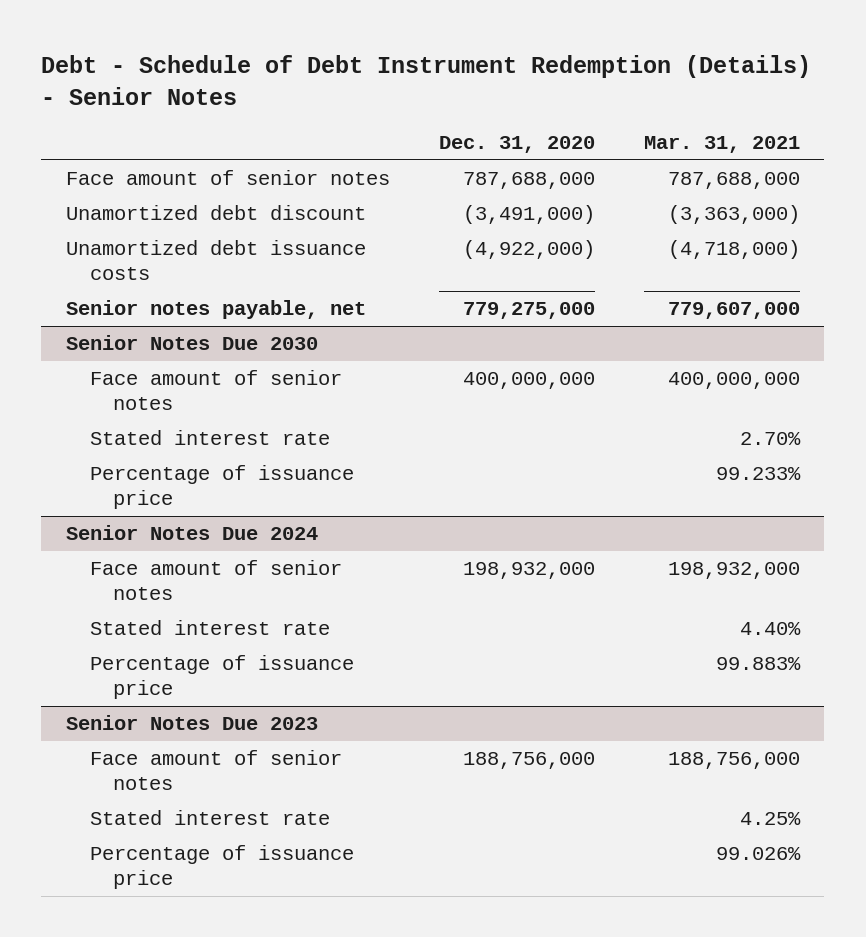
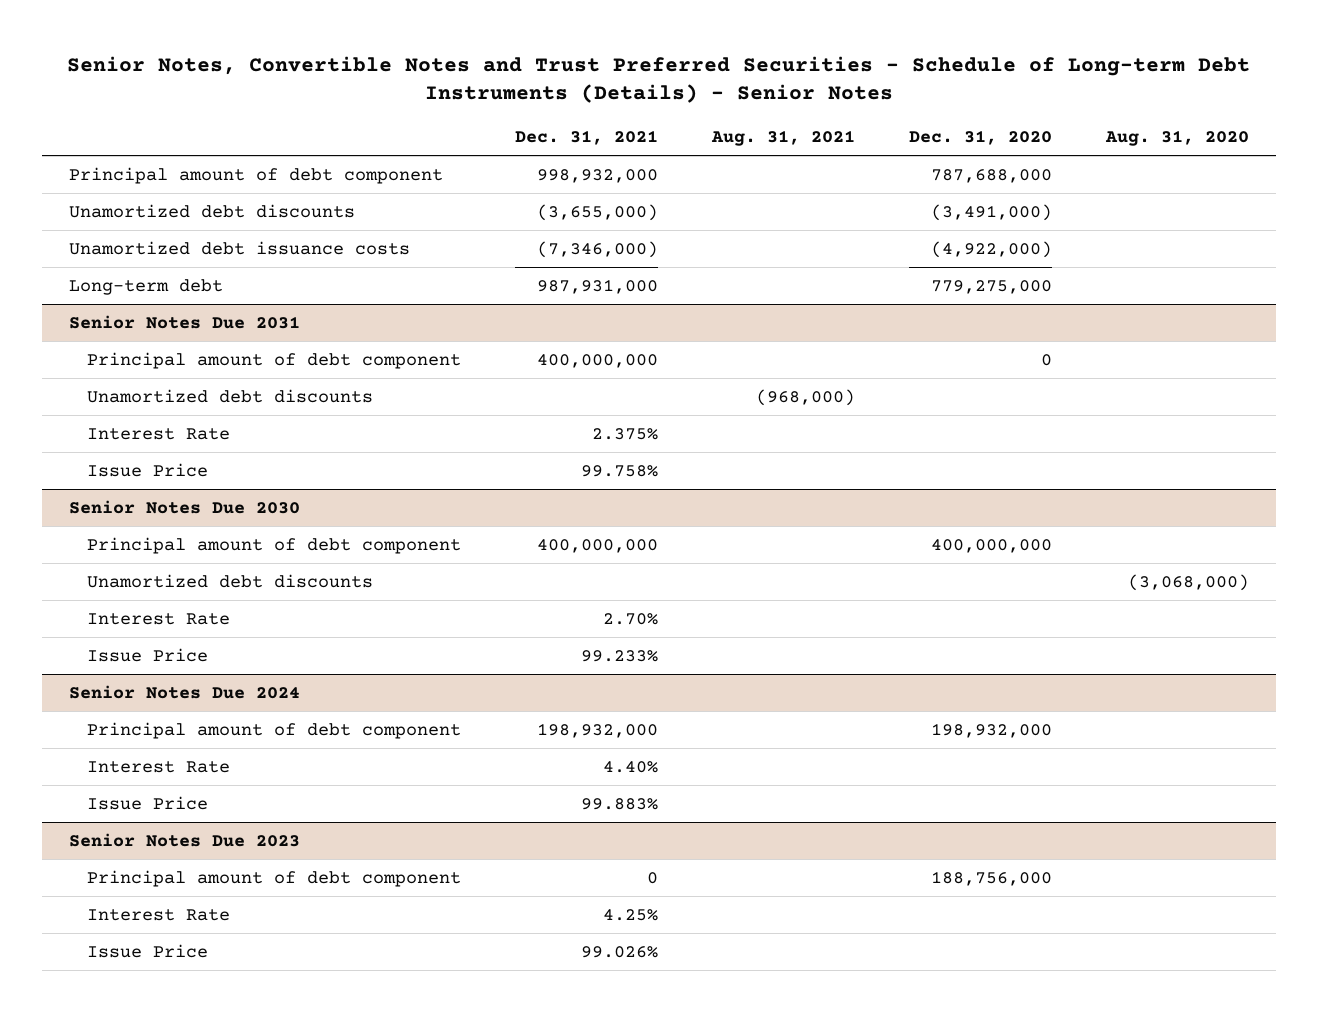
- Debt - Schedule of Debt Instrument Redemption (Details) - Senior Notes
+ Senior Notes, Convertible Notes and Trust Preferred Securities - Schedule of Long-term Debt Instruments (Details) - Senior Notes
- | Dec. 31, 2020 | Mar. 31, 2021
+ | Dec. 31, 2021 | Aug. 31, 2021 | Dec. 31, 2020 | Aug. 31, 2020
- Face amount of senior notes | 787,688,000 | 787,688,000
- Unamortized debt discount | (3,491,000) | (3,363,000)
+ Principal amount of debt component | 998,932,000 | | 787,688,000 |
+ Unamortized debt discounts | (3,655,000) | | (3,491,000) |
- Senior notes payable, net | 779,275,000 | 779,607,000
+ Long-term debt | 987,931,000 | | 779,275,000 |
+ Senior Notes Due 2031
+ Principal amount of debt component | 400,000,000 | | 0 |
+ Unamortized debt discounts | | (968,000) | |
+ Interest Rate | 2.375% | | |
+ Issue Price | 99.758% | | |
@ Senior Notes Due 2030
- Face amount of senior notes | 400,000,000 | 400,000,000
- Stated interest rate | | 2.70%
- Percentage of issuance price | | 99.233%
+ Principal amount of debt component | 400,000,000 | | 400,000,000 |
+ Unamortized debt discounts | | | | (3,068,000)
+ Interest Rate | 2.70% | | |
+ Issue Price | 99.233% | | |
@ Senior Notes Due 2024
- Face amount of senior notes | 198,932,000 | 198,932,000
- Stated interest rate | | 4.40%
- Percentage of issuance price | | 99.883%
+ Principal amount of debt component | 198,932,000 | | 198,932,000 |
+ Interest Rate | 4.40% | | |
+ Issue Price | 99.883% | | |
@ Senior Notes Due 2023
- Face amount of senior notes | 188,756,000 | 188,756,000
- Stated interest rate | | 4.25%
- Percentage of issuance price | | 99.026%
+ Principal amount of debt component | 0 | | 188,756,000 |
+ Interest Rate | 4.25% | | |
+ Issue Price | 99.026% | | |

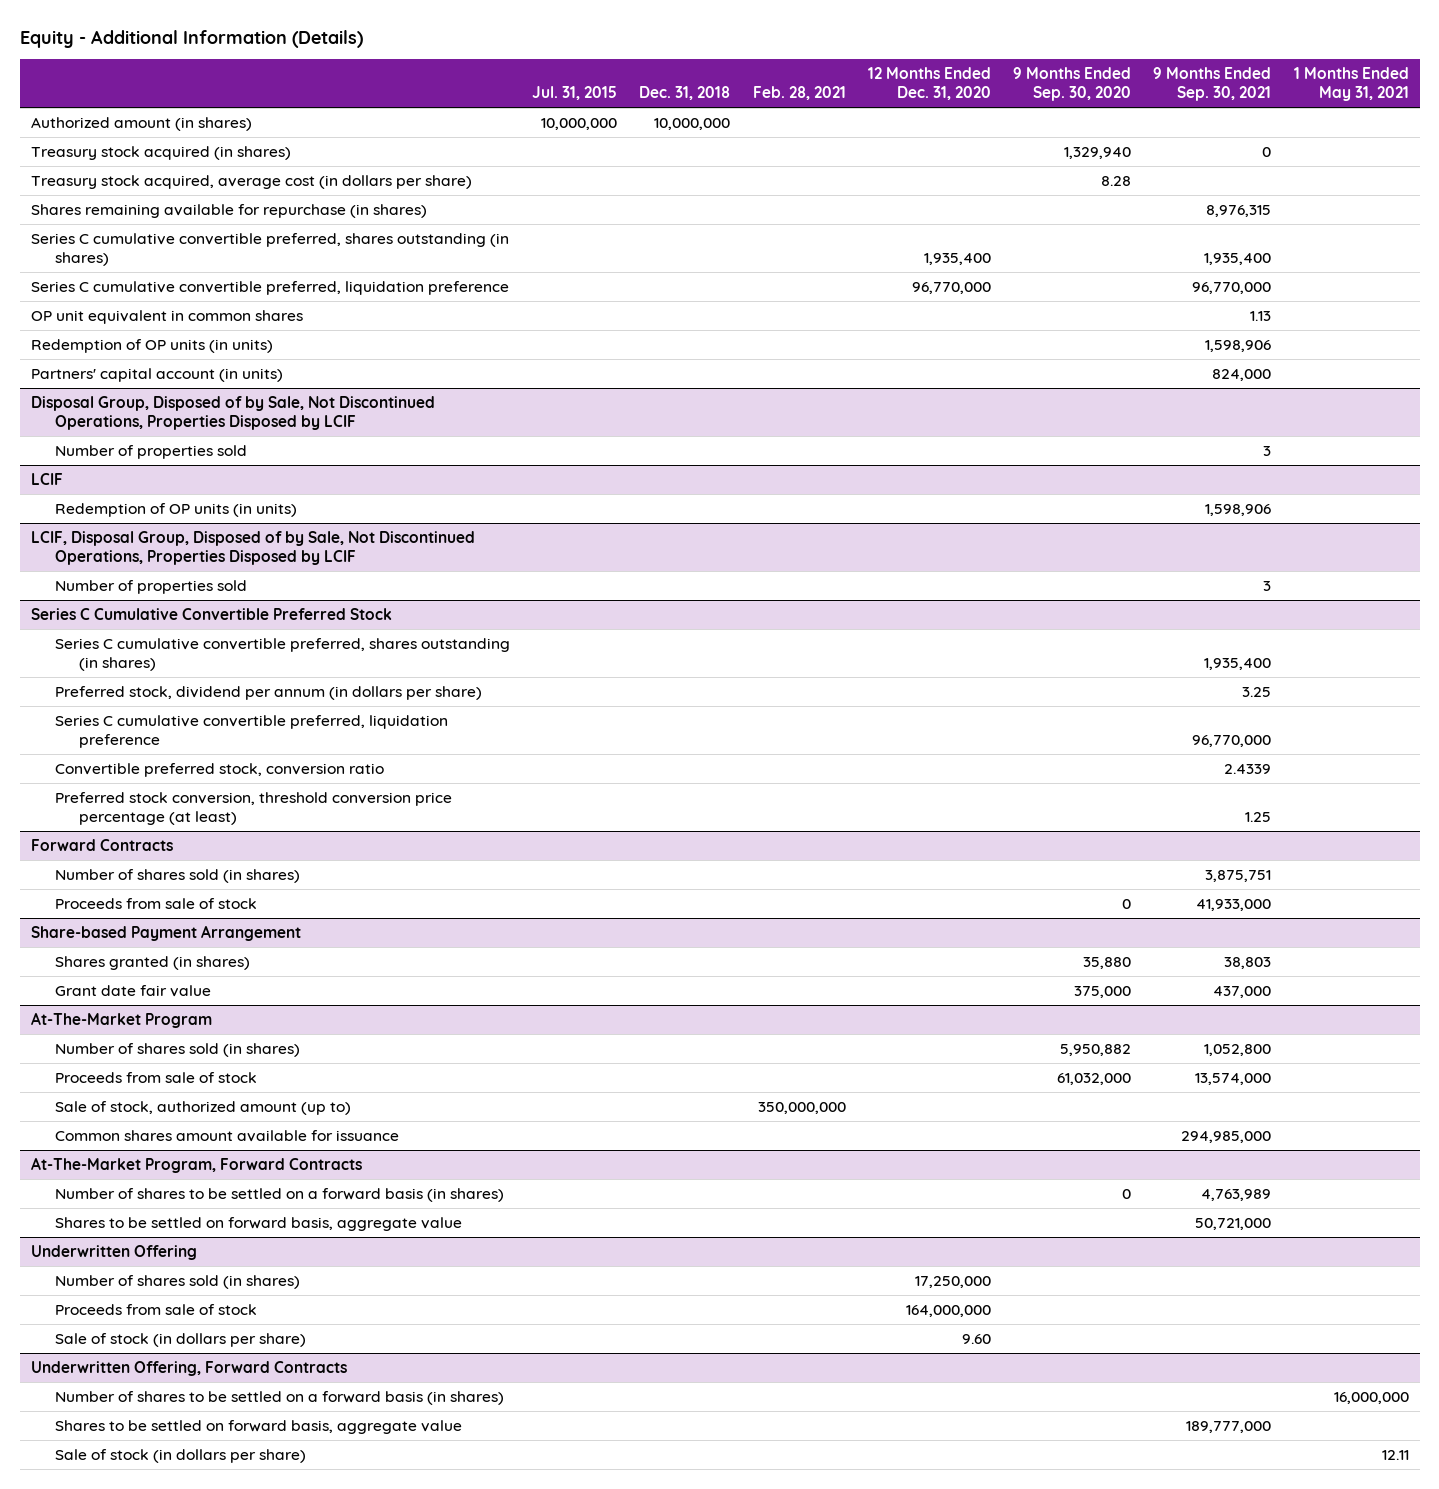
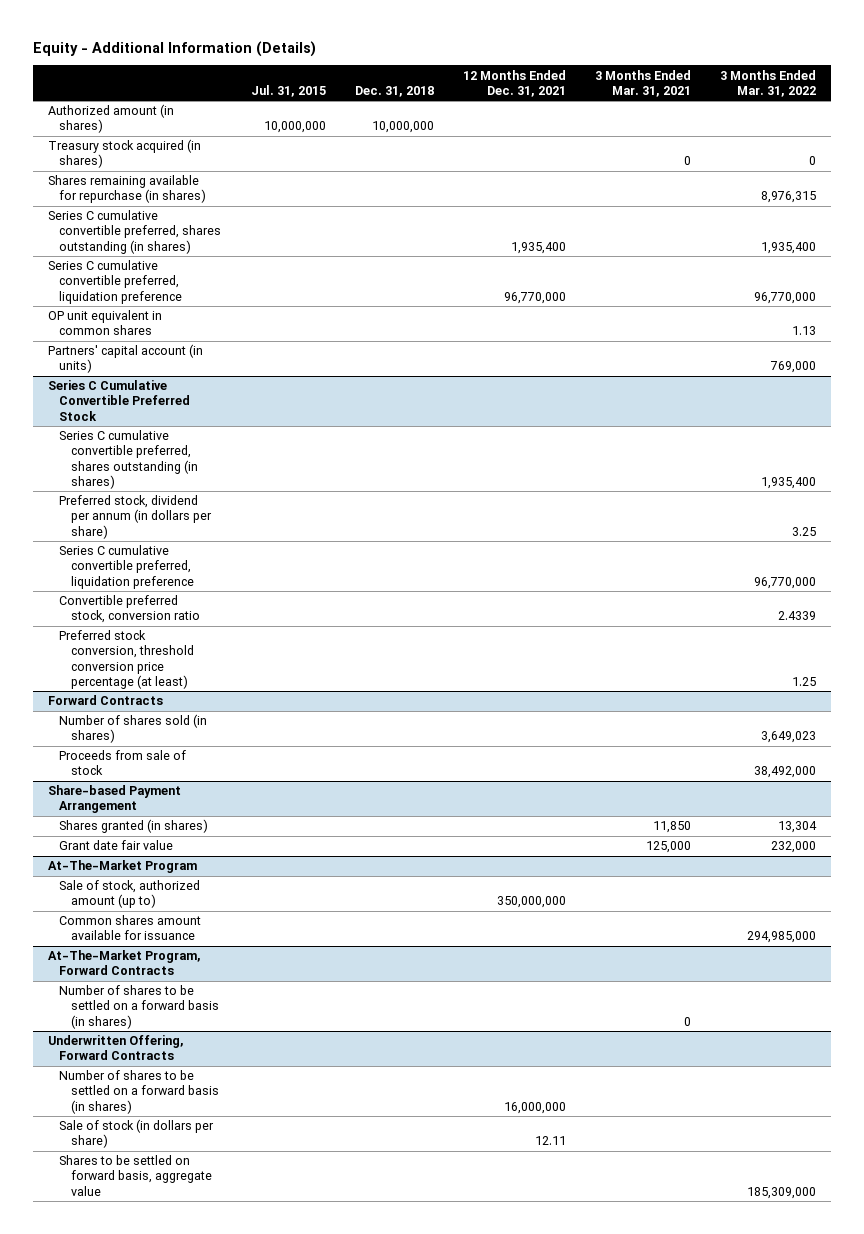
- | Jul. 31, 2015 | Dec. 31, 2018 | Feb. 28, 2021 | 12 Months Ended Dec. 31, 2020 | 9 Months Ended Sep. 30, 2020 | 9 Months Ended Sep. 30, 2021 | 1 Months Ended May 31, 2021
+ | Jul. 31, 2015 | Dec. 31, 2018 | 12 Months Ended Dec. 31, 2021 | 3 Months Ended Mar. 31, 2021 | 3 Months Ended Mar. 31, 2022
- Treasury stock acquired, average cost (in dollars per share) | | | | | 8.28 | |
- Redemption of OP units (in units) | | | | | | 1,598,906 |
- Disposal Group, Disposed of by Sale, Not Discontinued Operations, Properties Disposed by LCIF
- Number of properties sold | | | | | | 3 |
- LCIF
- Redemption of OP units (in units) | | | | | | 1,598,906 |
- LCIF, Disposal Group, Disposed of by Sale, Not Discontinued Operations, Properties Disposed by LCIF
- Number of properties sold | | | | | | 3 |
@ At-The-Market Program
- Number of shares sold (in shares) | | | | | 5,950,882 | 1,052,800 |
- Proceeds from sale of stock | | | | | 61,032,000 | 13,574,000 |
@ At-The-Market Program, Forward Contracts
- Shares to be settled on forward basis, aggregate value | | | | | | 50,721,000 |
- Underwritten Offering
- Number of shares sold (in shares) | | | | 17,250,000 | | |
- Proceeds from sale of stock | | | | 164,000,000 | | |
- Sale of stock (in dollars per share) | | | | 9.60 | | |
@ Underwritten Offering, Forward Contracts
moved down: Shares to be settled on forward basis, aggregate value | | | | | 185,309,000

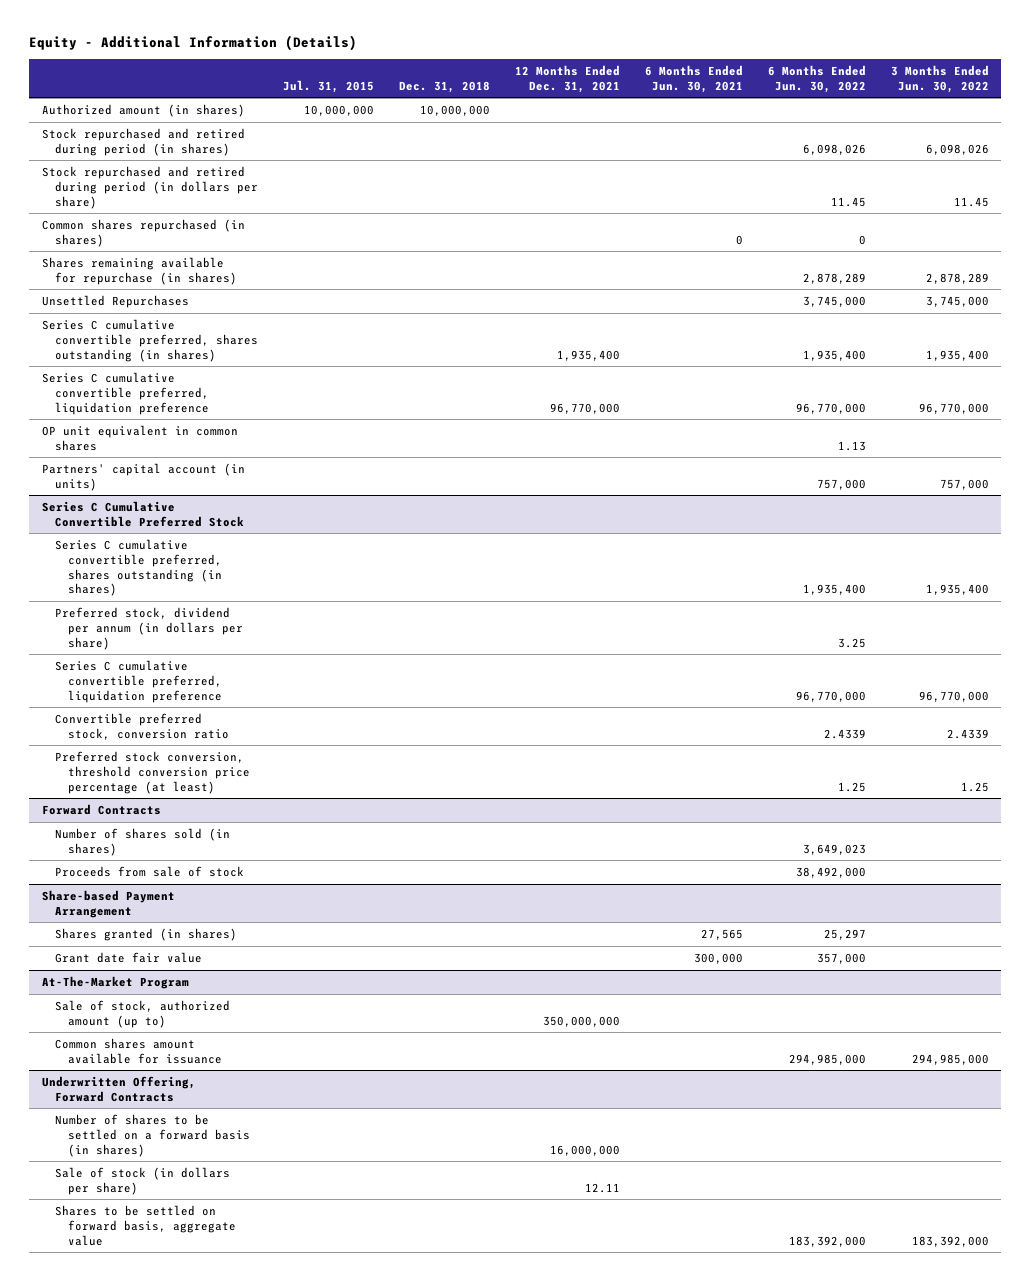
- | Jul. 31, 2015 | Dec. 31, 2018 | 12 Months Ended Dec. 31, 2021 | 3 Months Ended Mar. 31, 2021 | 3 Months Ended Mar. 31, 2022
+ | Jul. 31, 2015 | Dec. 31, 2018 | 12 Months Ended Dec. 31, 2021 | 6 Months Ended Jun. 30, 2021 | 6 Months Ended Jun. 30, 2022 | 3 Months Ended Jun. 30, 2022
- Treasury stock acquired (in shares) | | | | 0 | 0
+ Stock repurchased and retired during period (in shares) | | | | | 6,098,026 | 6,098,026
+ Stock repurchased and retired during period (in dollars per share) | | | | | 11.45 | 11.45
+ Common shares repurchased (in shares) | | | | 0 | 0 |
+ Unsettled Repurchases | | | | | 3,745,000 | 3,745,000
- At-The-Market Program, Forward Contracts
- Number of shares to be settled on a forward basis (in shares) | | | | 0 |

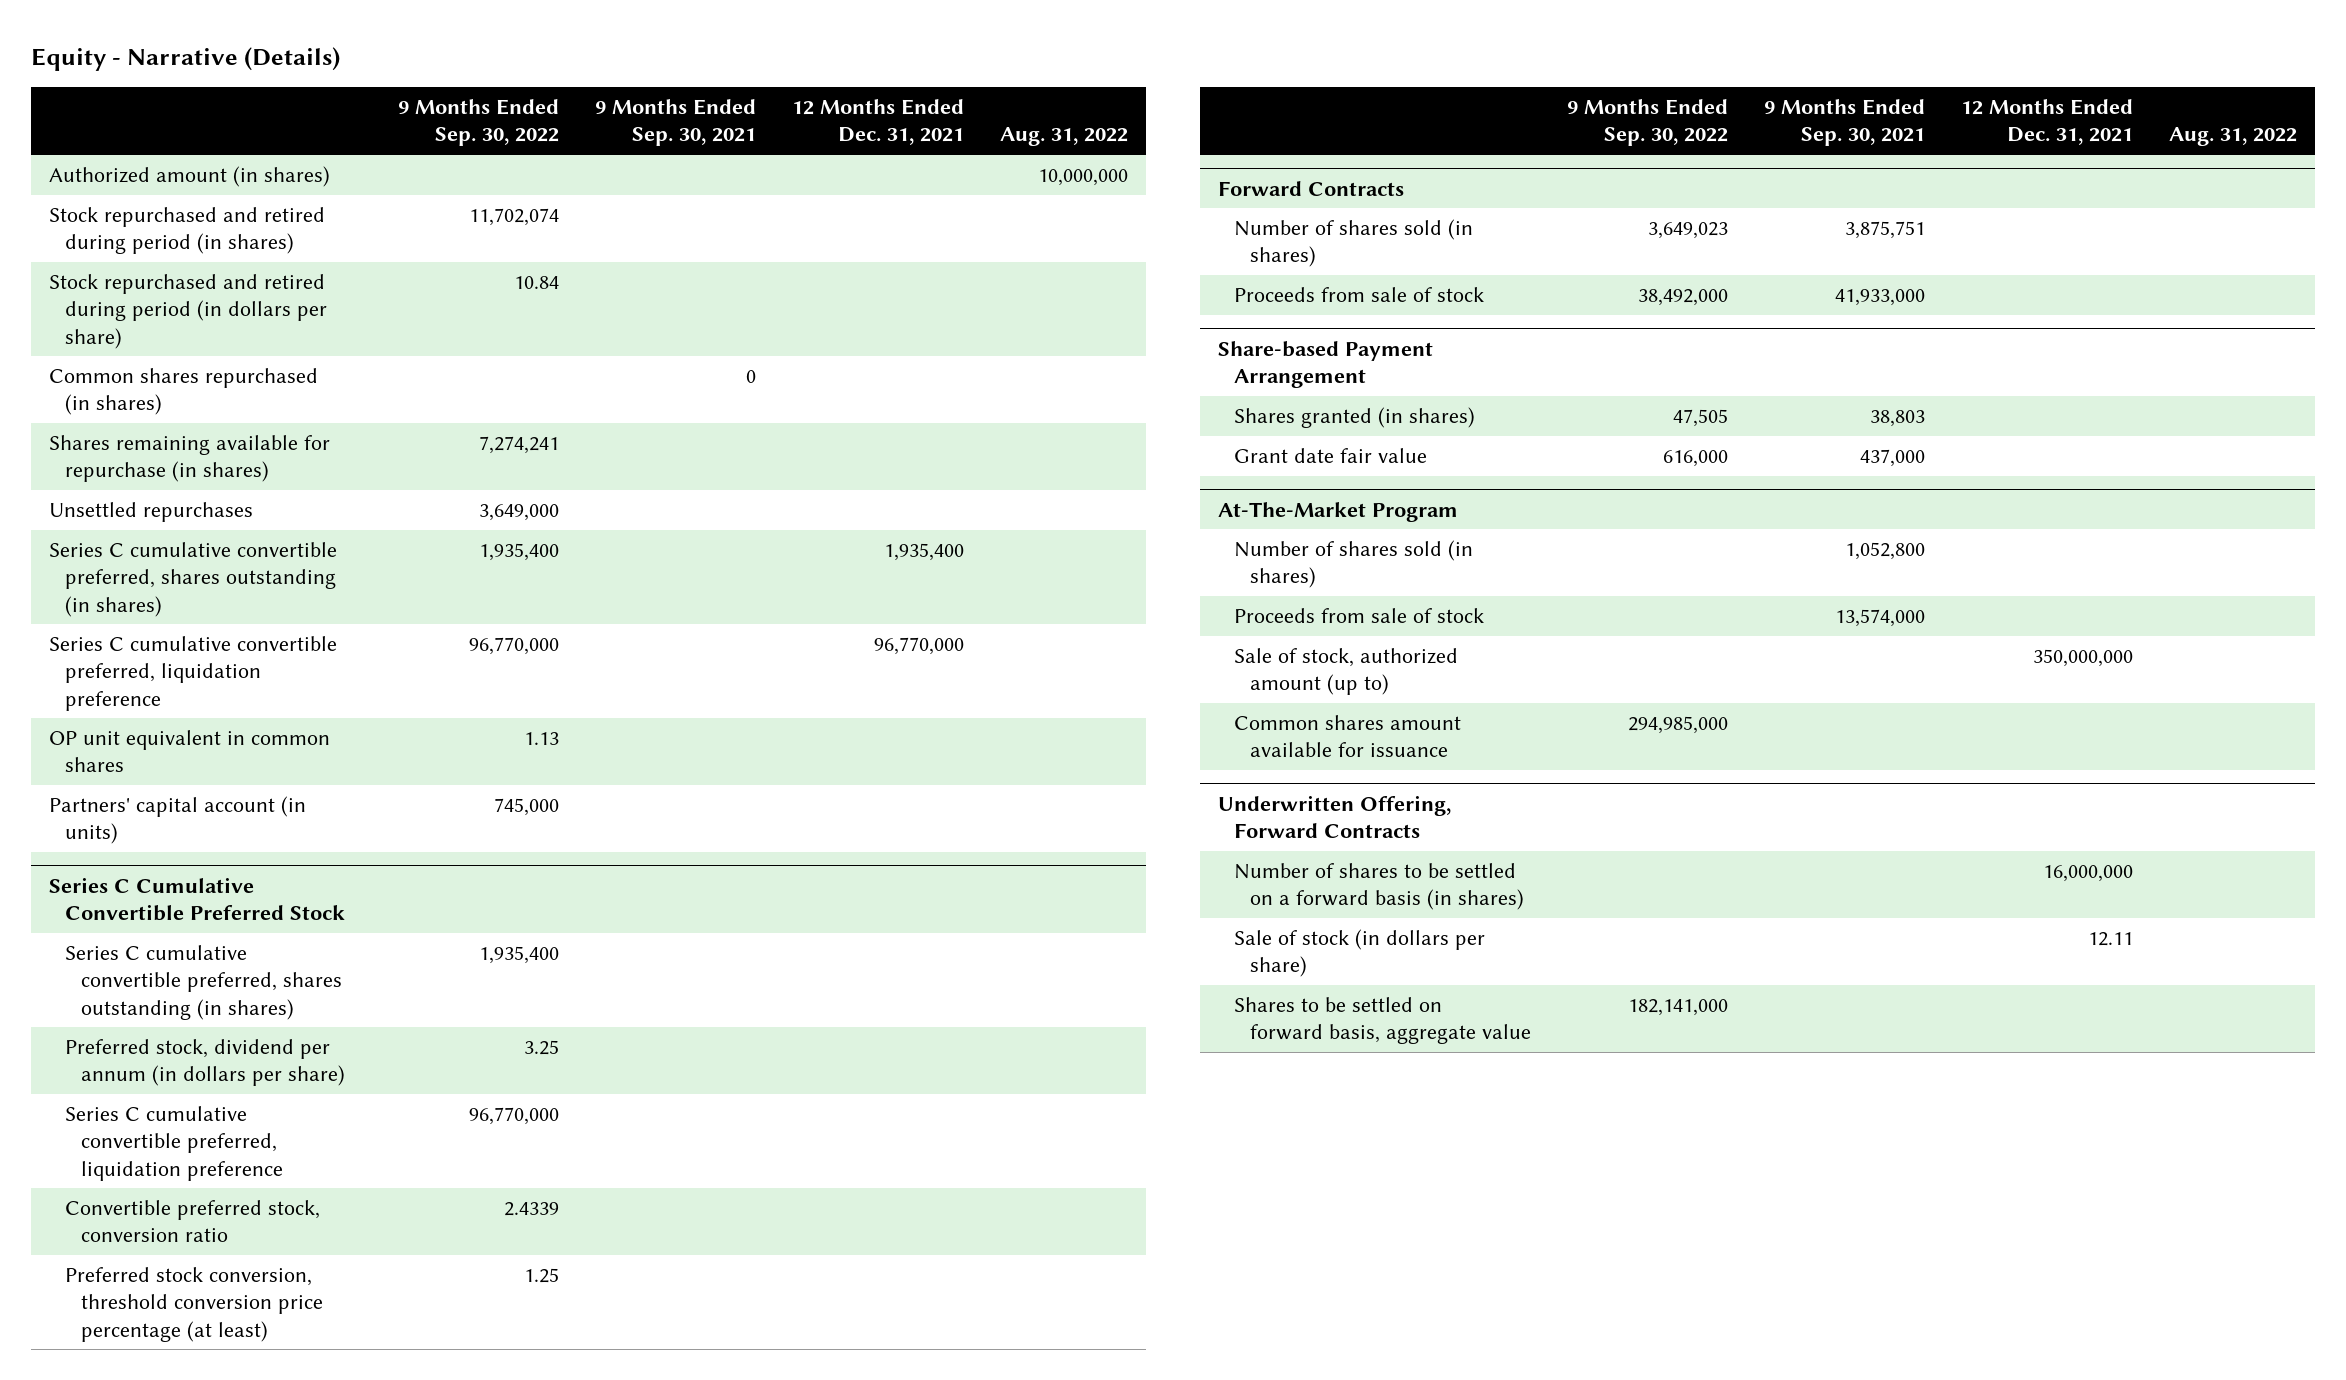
- Equity - Additional Information (Details)
+ Equity - Narrative (Details)
- | Jul. 31, 2015 | Dec. 31, 2018 | 12 Months Ended Dec. 31, 2021 | 6 Months Ended Jun. 30, 2021 | 6 Months Ended Jun. 30, 2022 | 3 Months Ended Jun. 30, 2022
+ | 9 Months Ended Sep. 30, 2022 | 9 Months Ended Sep. 30, 2021 | 12 Months Ended Dec. 31, 2021 | Aug. 31, 2022
- Unsettled Repurchases | | | | | 3,745,000 | 3,745,000
+ Unsettled repurchases | 3,649,000 | | |
@ At-The-Market Program
+ Number of shares sold (in shares) | | 1,052,800 | |
+ Proceeds from sale of stock | | 13,574,000 | |

